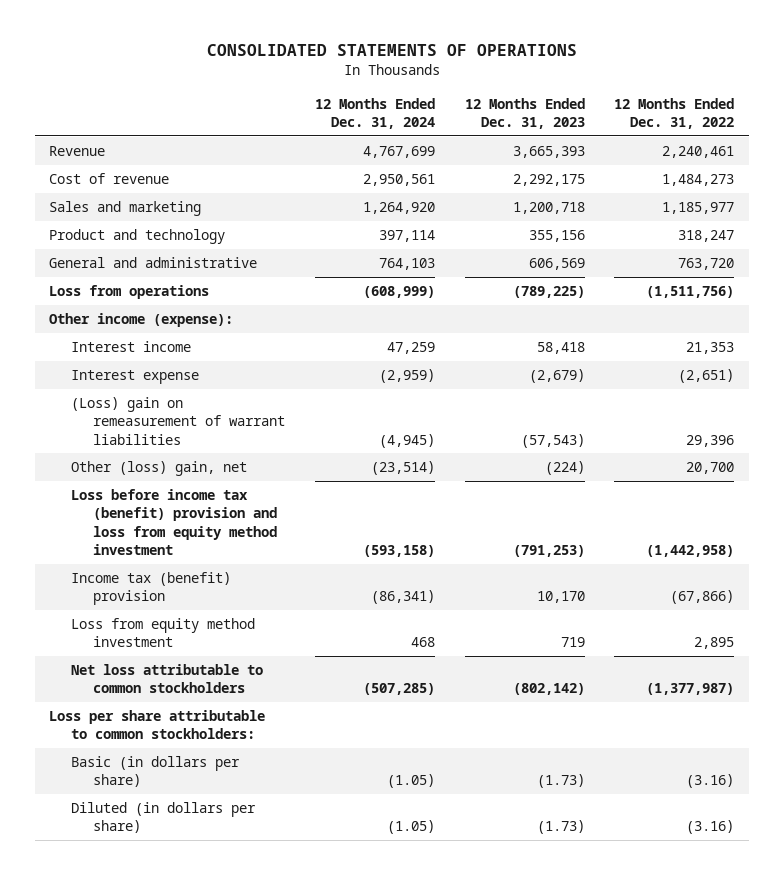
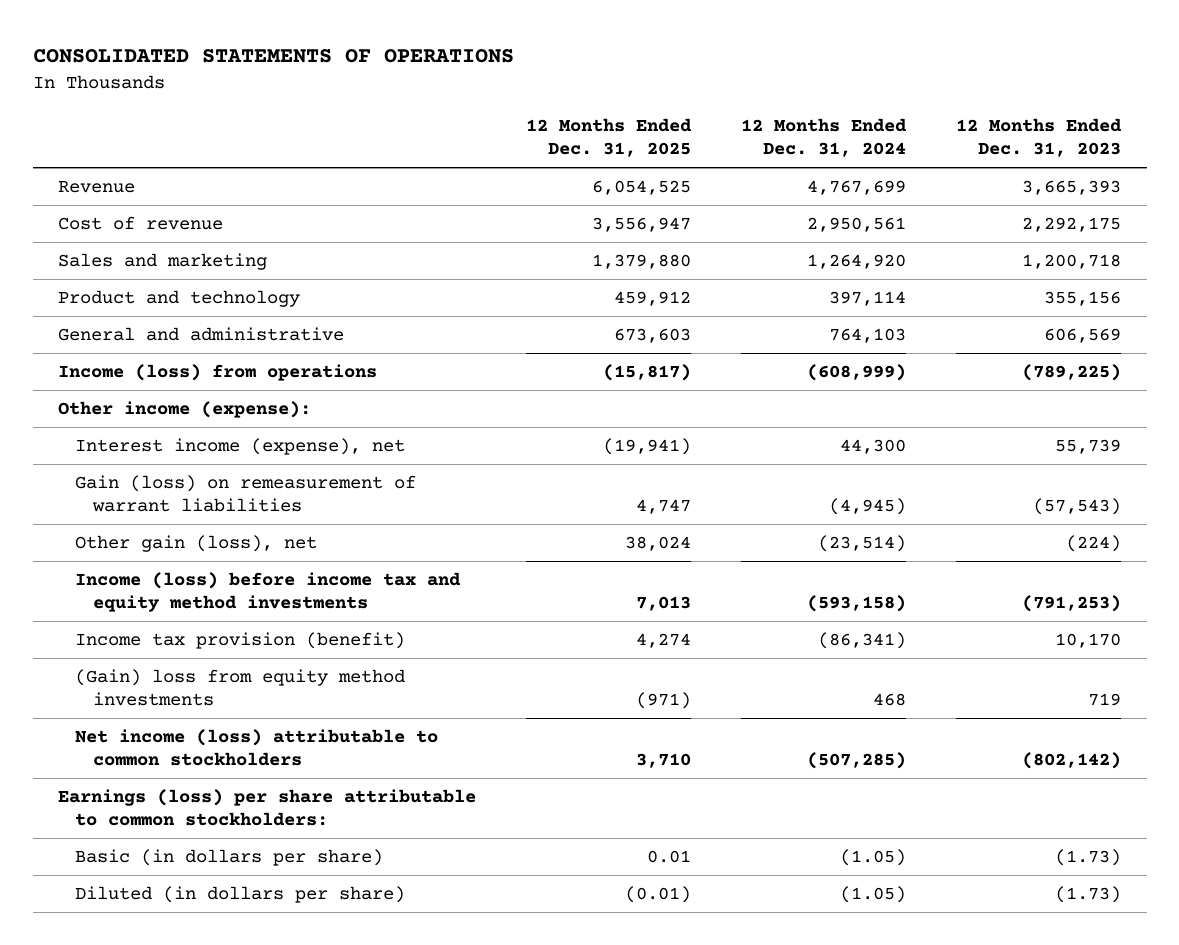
- | 12 Months Ended Dec. 31, 2024 | 12 Months Ended Dec. 31, 2023 | 12 Months Ended Dec. 31, 2022
+ | 12 Months Ended Dec. 31, 2025 | 12 Months Ended Dec. 31, 2024 | 12 Months Ended Dec. 31, 2023
- Loss from operations | (608,999) | (789,225) | (1,511,756)
+ Income (loss) from operations | (15,817) | (608,999) | (789,225)
- Interest income | 47,259 | 58,418 | 21,353
- Interest expense | (2,959) | (2,679) | (2,651)
- (Loss) gain on remeasurement of warrant liabilities | (4,945) | (57,543) | 29,396
- Other (loss) gain, net | (23,514) | (224) | 20,700
- Loss before income tax (benefit) provision and loss from equity method investment | (593,158) | (791,253) | (1,442,958)
- Income tax (benefit) provision | (86,341) | 10,170 | (67,866)
- Loss from equity method investment | 468 | 719 | 2,895
- Net loss attributable to common stockholders | (507,285) | (802,142) | (1,377,987)
- Loss per share attributable to common stockholders:
+ Interest income (expense), net | (19,941) | 44,300 | 55,739
+ Gain (loss) on remeasurement of warrant liabilities | 4,747 | (4,945) | (57,543)
+ Other gain (loss), net | 38,024 | (23,514) | (224)
+ Income (loss) before income tax and equity method investments | 7,013 | (593,158) | (791,253)
+ Income tax provision (benefit) | 4,274 | (86,341) | 10,170
+ (Gain) loss from equity method investments | (971) | 468 | 719
+ Net income (loss) attributable to common stockholders | 3,710 | (507,285) | (802,142)
+ Earnings (loss) per share attributable to common stockholders:

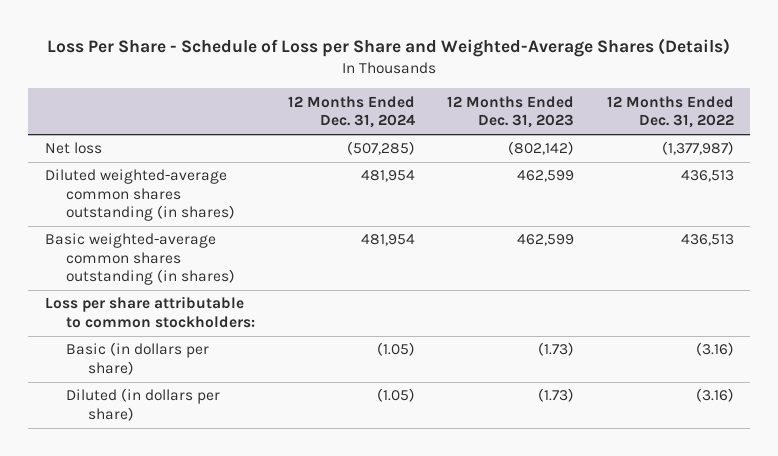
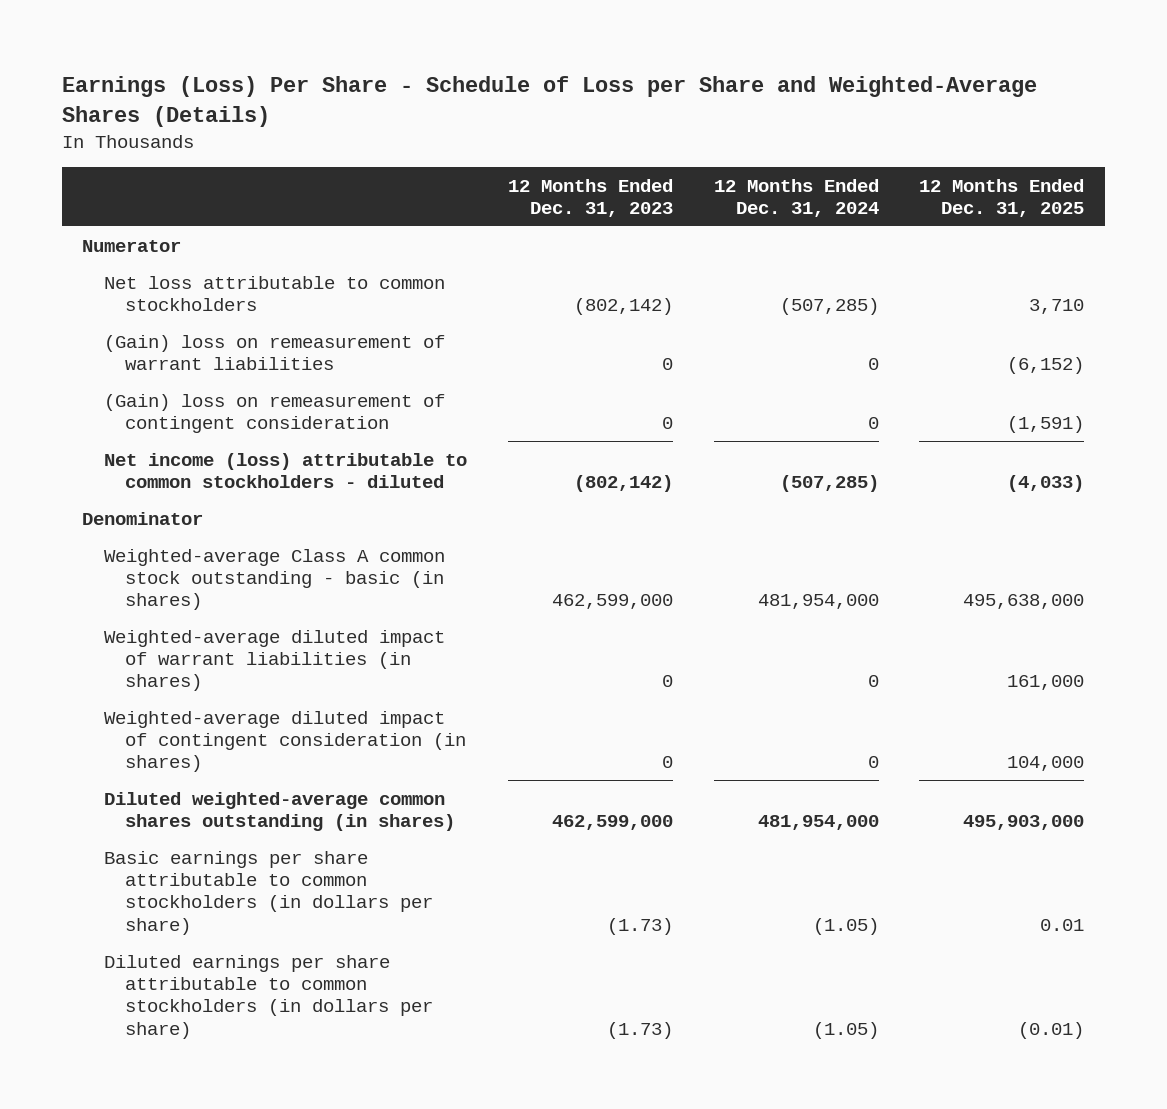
- Loss Per Share - Schedule of Loss per Share and Weighted-Average Shares (Details)
+ Earnings (Loss) Per Share - Schedule of Loss per Share and Weighted-Average Shares (Details)
- | 12 Months Ended Dec. 31, 2024 | 12 Months Ended Dec. 31, 2023 | 12 Months Ended Dec. 31, 2022
+ | 12 Months Ended Dec. 31, 2023 | 12 Months Ended Dec. 31, 2024 | 12 Months Ended Dec. 31, 2025
- Net loss | (507,285) | (802,142) | (1,377,987)
- Diluted weighted-average common shares outstanding (in shares) | 481,954 | 462,599 | 436,513
- Basic weighted-average common shares outstanding (in shares) | 481,954 | 462,599 | 436,513
- Loss per share attributable to common stockholders:
- Basic (in dollars per share) | (1.05) | (1.73) | (3.16)
- Diluted (in dollars per share) | (1.05) | (1.73) | (3.16)
+ Numerator
+ Net loss attributable to common stockholders | (802,142) | (507,285) | 3,710
+ (Gain) loss on remeasurement of warrant liabilities | 0 | 0 | (6,152)
+ (Gain) loss on remeasurement of contingent consideration | 0 | 0 | (1,591)
+ Net income (loss) attributable to common stockholders - diluted | (802,142) | (507,285) | (4,033)
+ Denominator
+ Weighted-average Class A common stock outstanding - basic (in shares) | 462,599,000 | 481,954,000 | 495,638,000
+ Weighted-average diluted impact of warrant liabilities (in shares) | 0 | 0 | 161,000
+ Weighted-average diluted impact of contingent consideration (in shares) | 0 | 0 | 104,000
+ Diluted weighted-average common shares outstanding (in shares) | 462,599,000 | 481,954,000 | 495,903,000
+ Basic earnings per share attributable to common stockholders (in dollars per share) | (1.73) | (1.05) | 0.01
+ Diluted earnings per share attributable to common stockholders (in dollars per share) | (1.73) | (1.05) | (0.01)

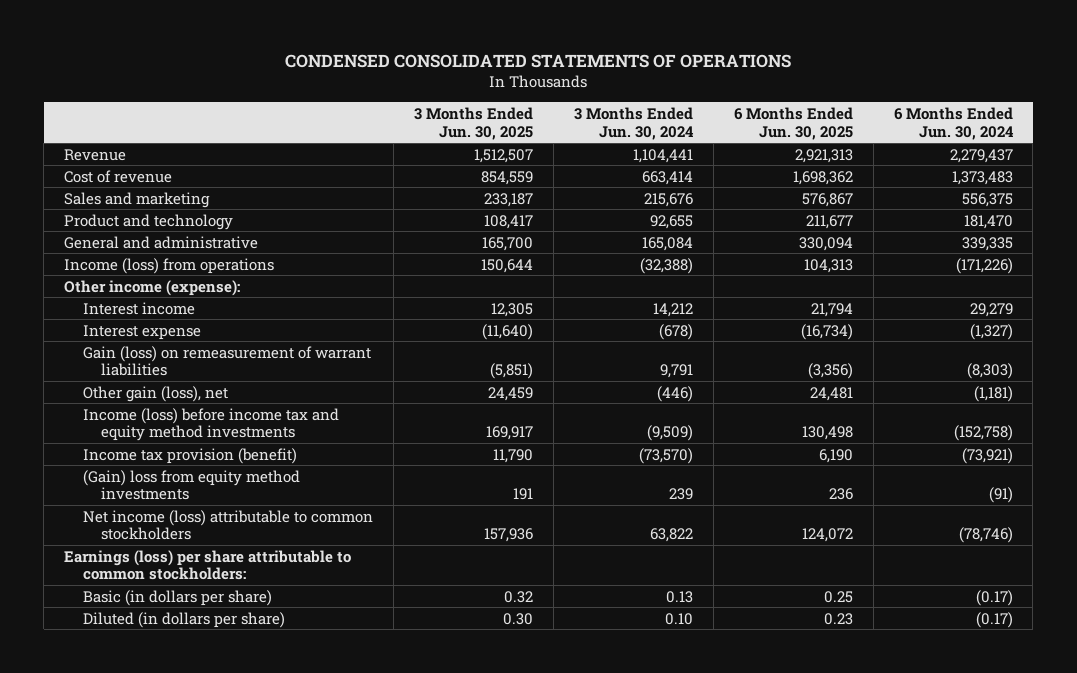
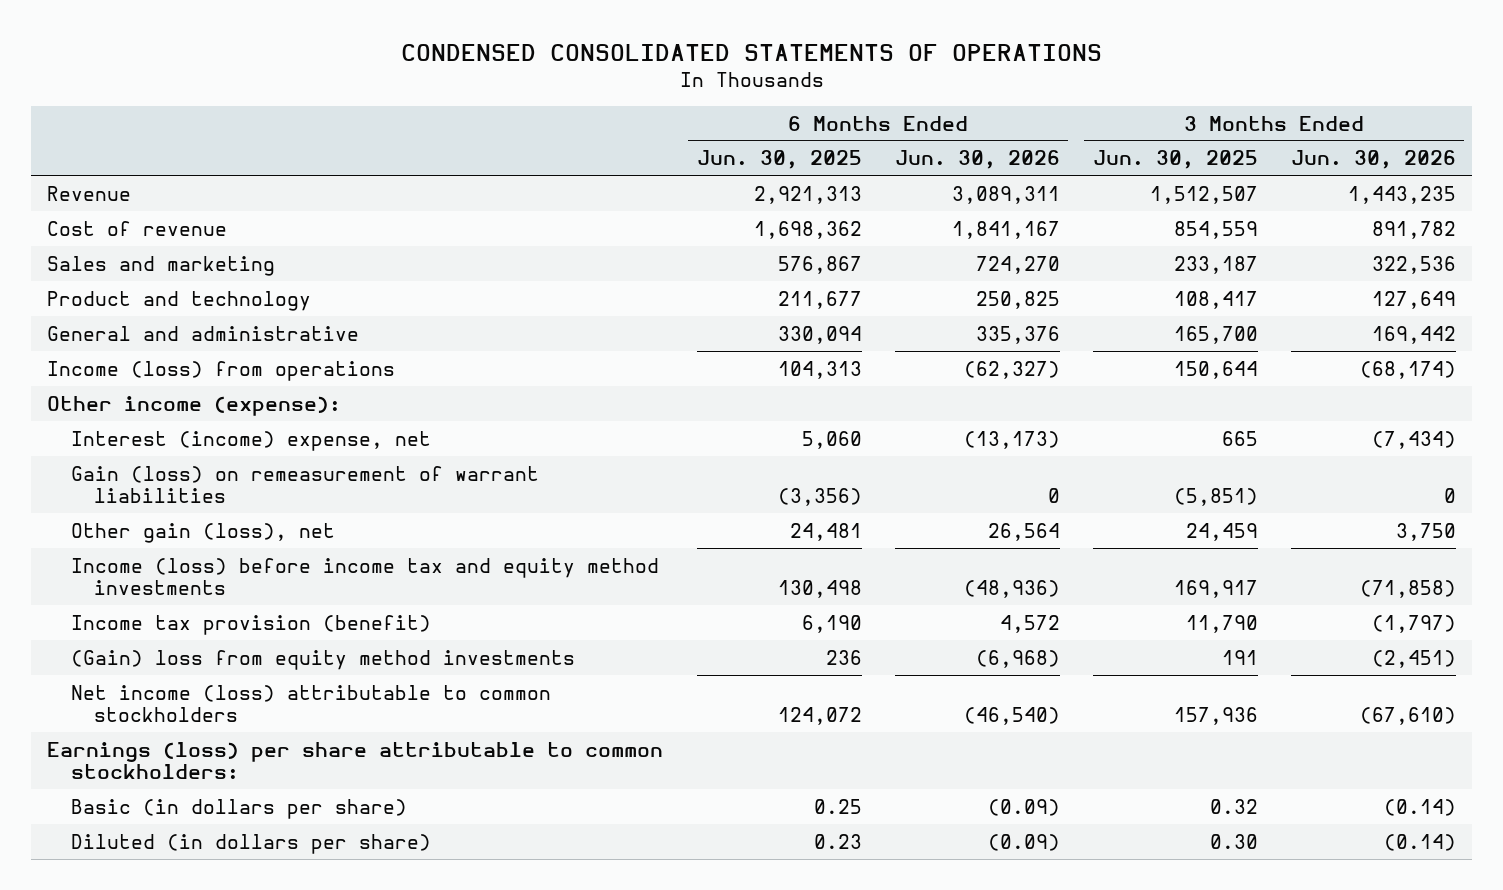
- | 3 Months Ended Jun. 30, 2025 | 3 Months Ended Jun. 30, 2024 | 6 Months Ended Jun. 30, 2025 | 6 Months Ended Jun. 30, 2024
+ | 6 Months Ended Jun. 30, 2025 | 6 Months Ended Jun. 30, 2026 | 3 Months Ended Jun. 30, 2025 | 3 Months Ended Jun. 30, 2026
- Interest income | 12,305 | 14,212 | 21,794 | 29,279
- Interest expense | (11,640) | (678) | (16,734) | (1,327)
+ Interest (income) expense, net | 5,060 | (13,173) | 665 | (7,434)

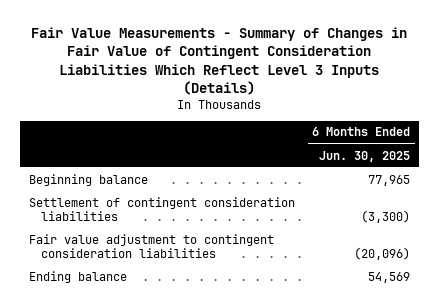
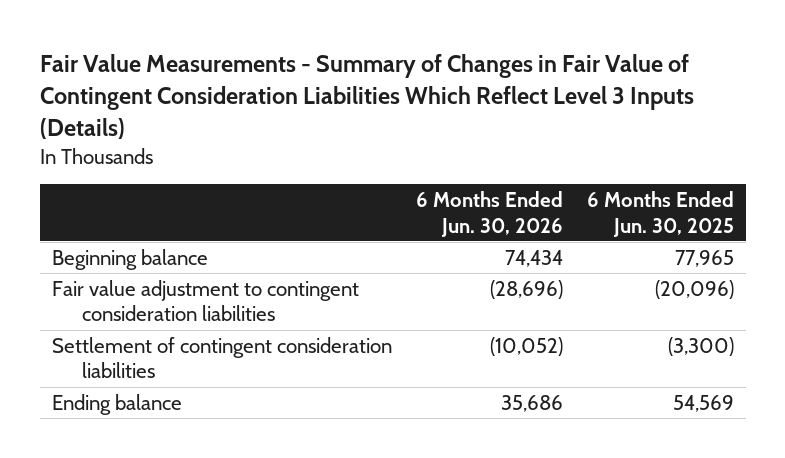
- | 6 Months Ended Jun. 30, 2025
+ | 6 Months Ended Jun. 30, 2026 | 6 Months Ended Jun. 30, 2025
moved down: Settlement of contingent consideration liabilities | (10,052) | (3,300)

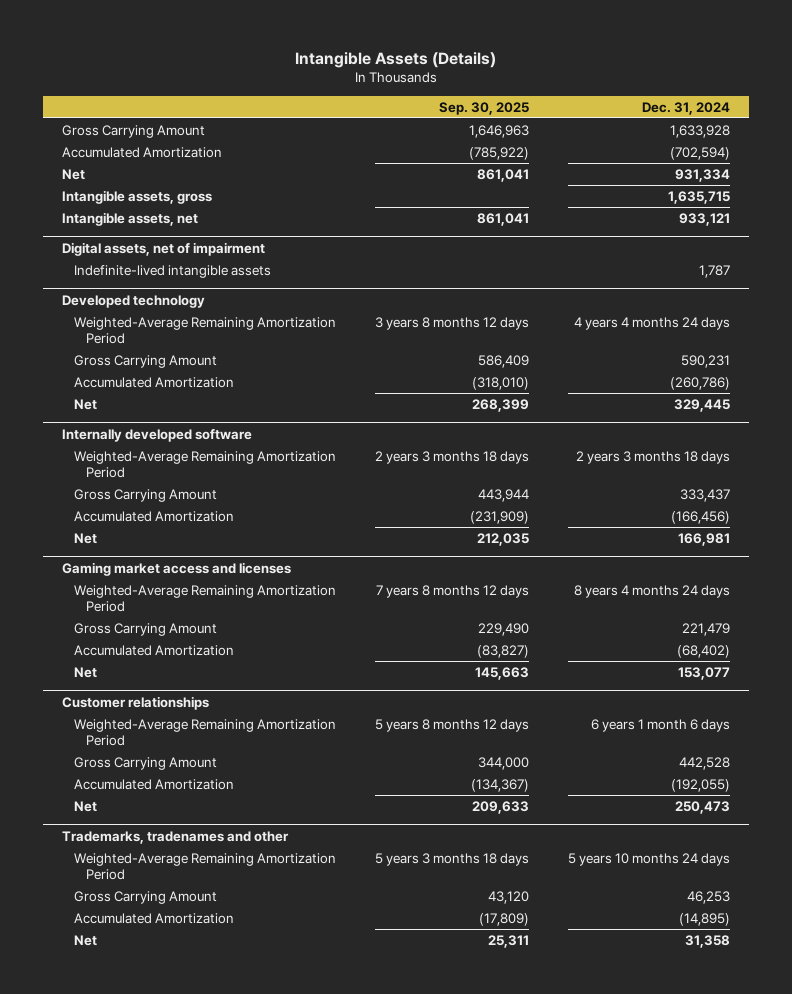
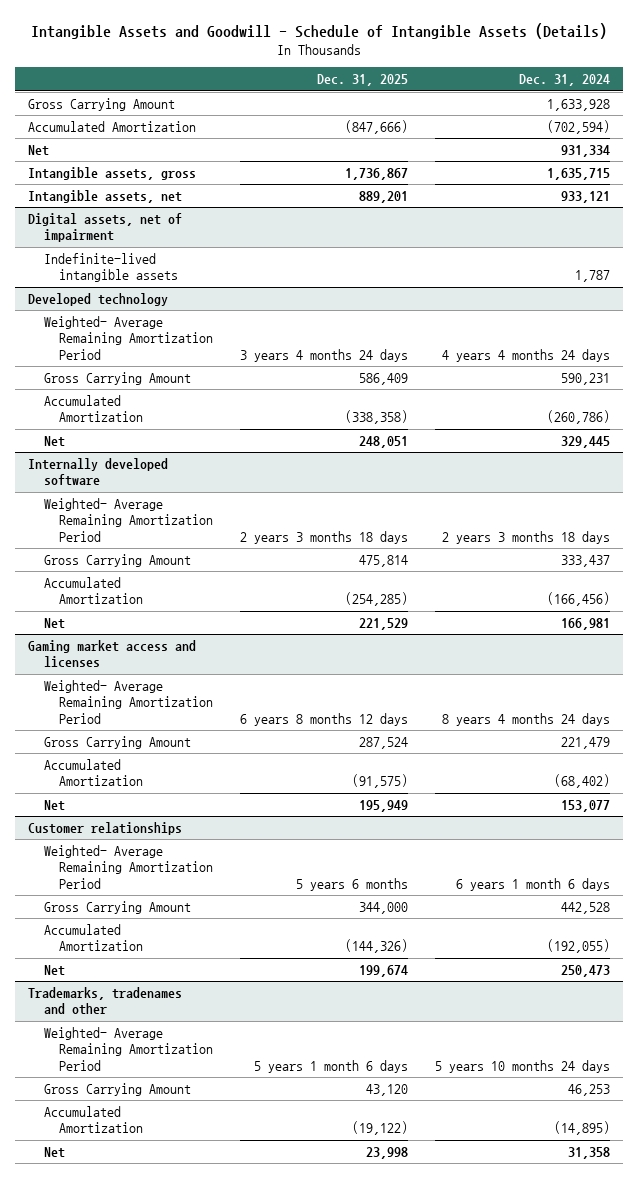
- Intangible Assets (Details)
+ Intangible Assets and Goodwill - Schedule of Intangible Assets (Details)
- | Sep. 30, 2025 | Dec. 31, 2024
+ | Dec. 31, 2025 | Dec. 31, 2024
@ Developed technology
- Weighted-Average Remaining Amortization Period | 3 years 8 months 12 days | 4 years 4 months 24 days
+ Weighted- Average Remaining Amortization Period | 3 years 4 months 24 days | 4 years 4 months 24 days
@ Internally developed software
- Weighted-Average Remaining Amortization Period | 2 years 3 months 18 days | 2 years 3 months 18 days
+ Weighted- Average Remaining Amortization Period | 2 years 3 months 18 days | 2 years 3 months 18 days
@ Gaming market access and licenses
- Weighted-Average Remaining Amortization Period | 7 years 8 months 12 days | 8 years 4 months 24 days
+ Weighted- Average Remaining Amortization Period | 6 years 8 months 12 days | 8 years 4 months 24 days
@ Customer relationships
- Weighted-Average Remaining Amortization Period | 5 years 8 months 12 days | 6 years 1 month 6 days
+ Weighted- Average Remaining Amortization Period | 5 years 6 months | 6 years 1 month 6 days
@ Trademarks, tradenames and other
- Weighted-Average Remaining Amortization Period | 5 years 3 months 18 days | 5 years 10 months 24 days
+ Weighted- Average Remaining Amortization Period | 5 years 1 month 6 days | 5 years 10 months 24 days

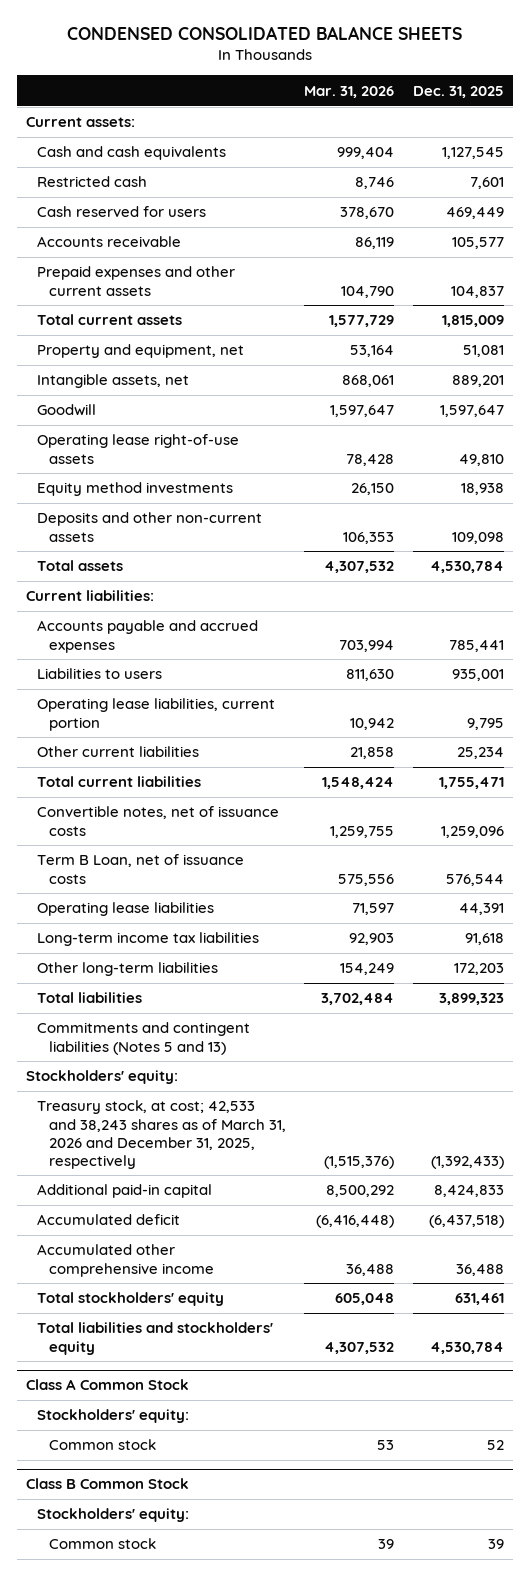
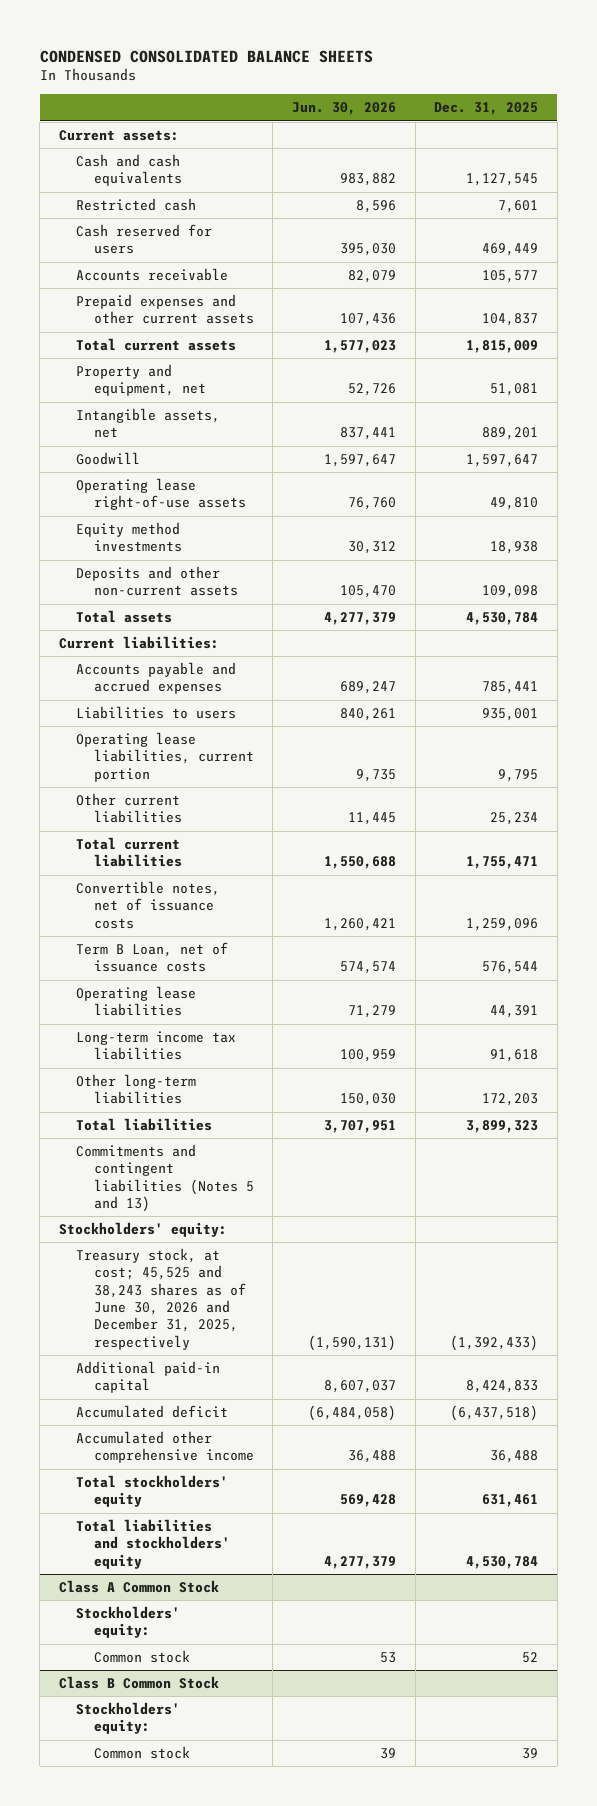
- | Mar. 31, 2026 | Dec. 31, 2025
+ | Jun. 30, 2026 | Dec. 31, 2025
- Treasury stock, at cost; 42,533 and 38,243 shares as of March 31, 2026 and December 31, 2025, respectively | (1,515,376) | (1,392,433)
+ Treasury stock, at cost; 45,525 and 38,243 shares as of June 30, 2026 and December 31, 2025, respectively | (1,590,131) | (1,392,433)

